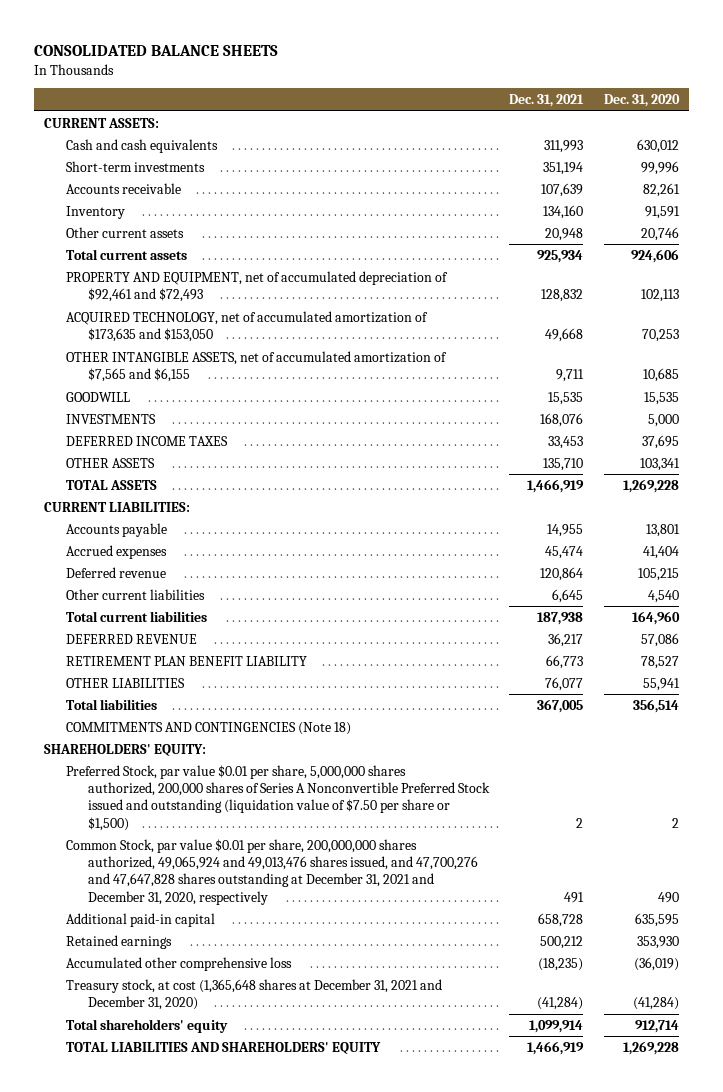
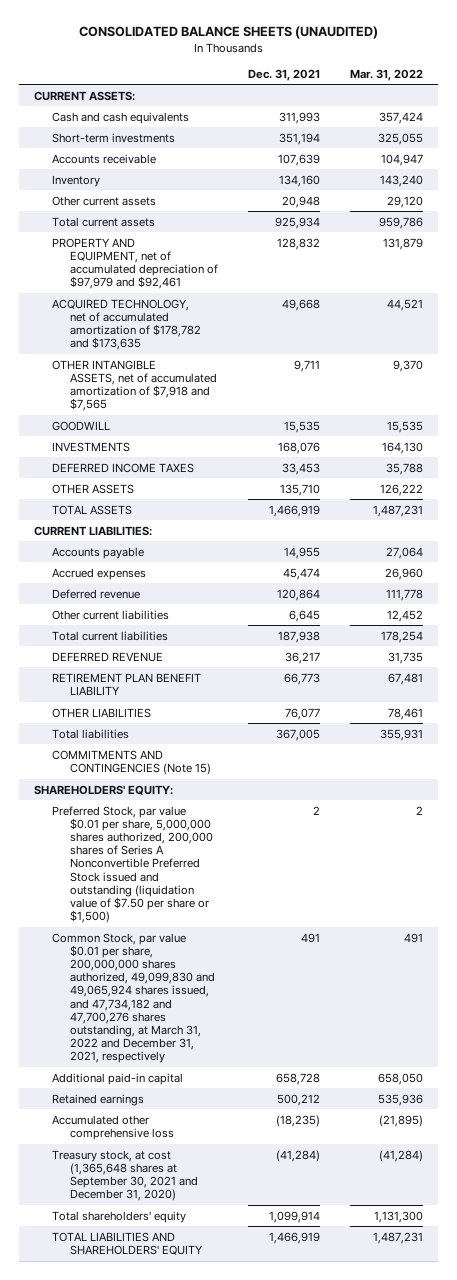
- CONSOLIDATED BALANCE SHEETS
+ CONSOLIDATED BALANCE SHEETS (UNAUDITED)
- | Dec. 31, 2021 | Dec. 31, 2020
+ | Dec. 31, 2021 | Mar. 31, 2022
- PROPERTY AND EQUIPMENT, net of accumulated depreciation of $92,461 and $72,493 | 128,832 | 102,113
- ACQUIRED TECHNOLOGY, net of accumulated amortization of $173,635 and $153,050 | 49,668 | 70,253
- OTHER INTANGIBLE ASSETS, net of accumulated amortization of $7,565 and $6,155 | 9,711 | 10,685
+ PROPERTY AND EQUIPMENT, net of accumulated depreciation of $97,979 and $92,461 | 128,832 | 131,879
+ ACQUIRED TECHNOLOGY, net of accumulated amortization of $178,782 and $173,635 | 49,668 | 44,521
+ OTHER INTANGIBLE ASSETS, net of accumulated amortization of $7,918 and $7,565 | 9,711 | 9,370
- COMMITMENTS AND CONTINGENCIES (Note 18)
+ COMMITMENTS AND CONTINGENCIES (Note 15)
- Common Stock, par value $0.01 per share, 200,000,000 shares authorized, 49,065,924 and 49,013,476 shares issued, and 47,700,276 and 47,647,828 shares outstanding at December 31, 2021 and December 31, 2020, respectively | 491 | 490
+ Common Stock, par value $0.01 per share, 200,000,000 shares authorized, 49,099,830 and 49,065,924 shares issued, and 47,734,182 and 47,700,276 shares outstanding, at March 31, 2022 and December 31, 2021, respectively | 491 | 491
- Treasury stock, at cost (1,365,648 shares at December 31, 2021 and December 31, 2020) | (41,284) | (41,284)
+ Treasury stock, at cost (1,365,648 shares at September 30, 2021 and December 31, 2020) | (41,284) | (41,284)

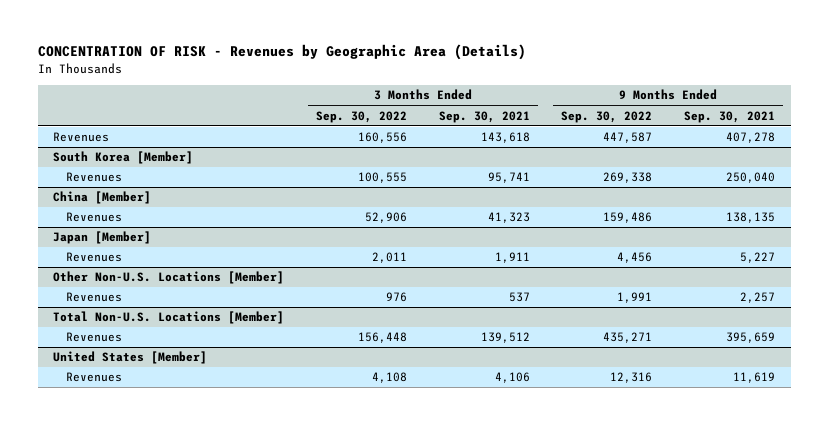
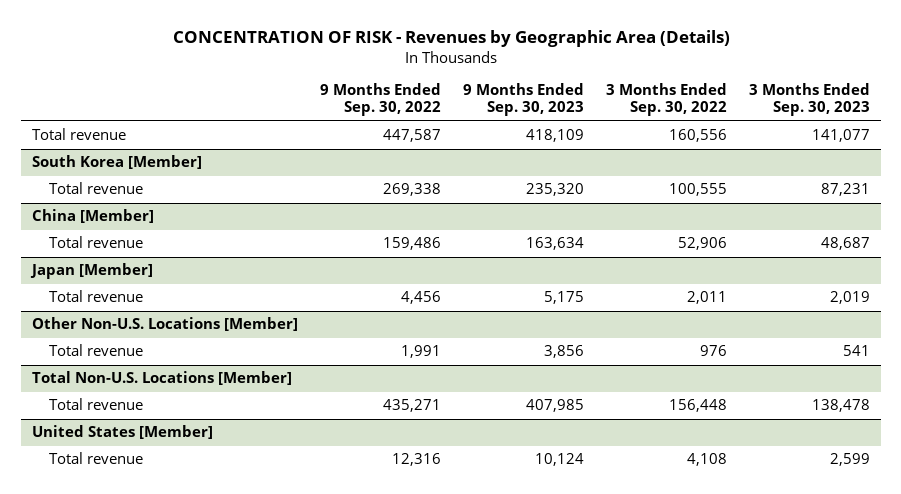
- | 3 Months Ended Sep. 30, 2022 | 3 Months Ended Sep. 30, 2021 | 9 Months Ended Sep. 30, 2022 | 9 Months Ended Sep. 30, 2021
+ | 9 Months Ended Sep. 30, 2022 | 9 Months Ended Sep. 30, 2023 | 3 Months Ended Sep. 30, 2022 | 3 Months Ended Sep. 30, 2023
- Revenues | 160,556 | 143,618 | 447,587 | 407,278
+ Total revenue | 447,587 | 418,109 | 160,556 | 141,077
@ South Korea [Member]
- Revenues | 100,555 | 95,741 | 269,338 | 250,040
+ Total revenue | 269,338 | 235,320 | 100,555 | 87,231
@ China [Member]
- Revenues | 52,906 | 41,323 | 159,486 | 138,135
+ Total revenue | 159,486 | 163,634 | 52,906 | 48,687
@ Japan [Member]
- Revenues | 2,011 | 1,911 | 4,456 | 5,227
+ Total revenue | 4,456 | 5,175 | 2,011 | 2,019
@ Other Non-U.S. Locations [Member]
- Revenues | 976 | 537 | 1,991 | 2,257
+ Total revenue | 1,991 | 3,856 | 976 | 541
@ Total Non-U.S. Locations [Member]
- Revenues | 156,448 | 139,512 | 435,271 | 395,659
+ Total revenue | 435,271 | 407,985 | 156,448 | 138,478
@ United States [Member]
- Revenues | 4,108 | 4,106 | 12,316 | 11,619
+ Total revenue | 12,316 | 10,124 | 4,108 | 2,599

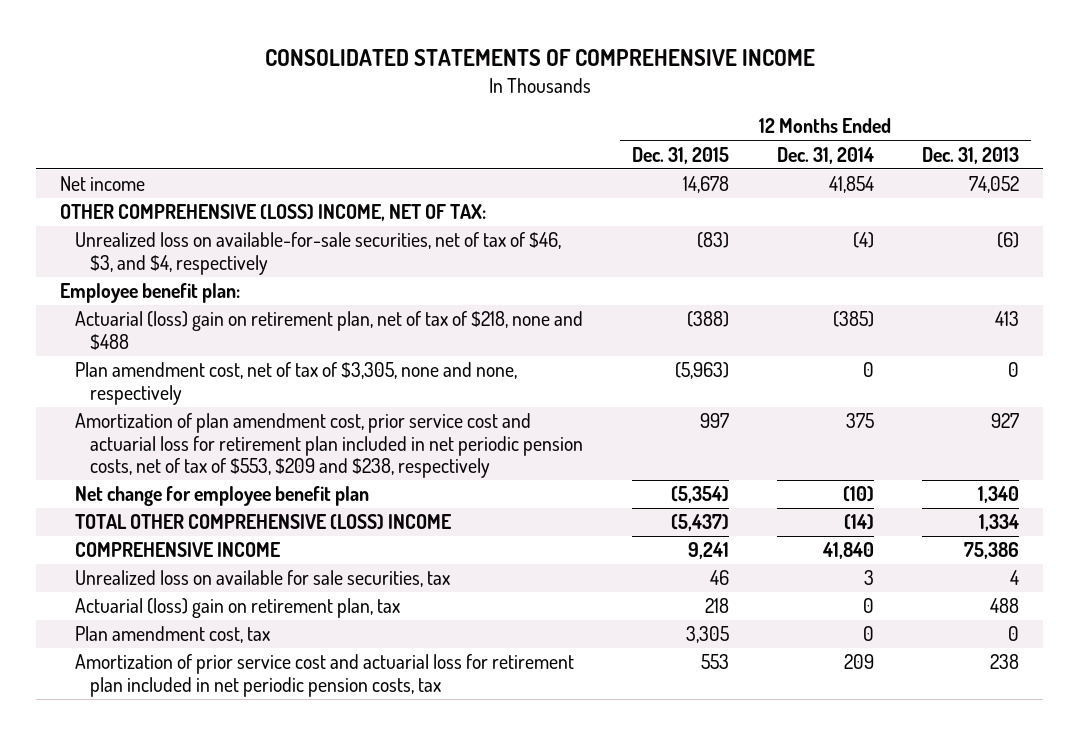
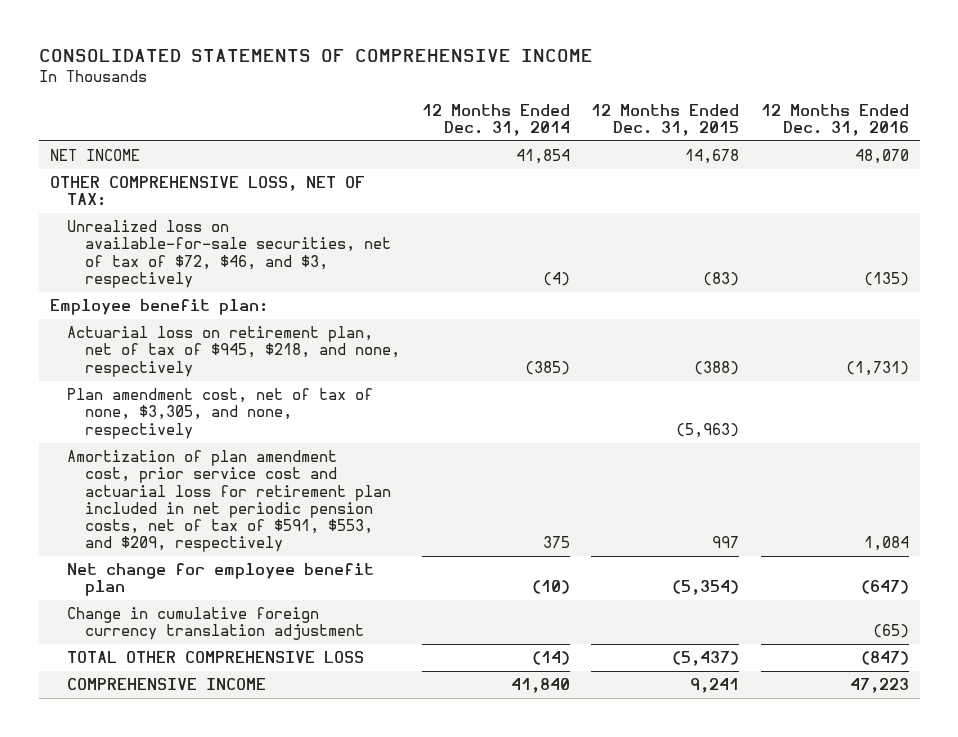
- | 12 Months Ended Dec. 31, 2015 | 12 Months Ended Dec. 31, 2014 | 12 Months Ended Dec. 31, 2013
+ | 12 Months Ended Dec. 31, 2014 | 12 Months Ended Dec. 31, 2015 | 12 Months Ended Dec. 31, 2016
- Net income | 14,678 | 41,854 | 74,052
- OTHER COMPREHENSIVE (LOSS) INCOME, NET OF TAX:
- Unrealized loss on available-for-sale securities, net of tax of $46, $3, and $4, respectively | (83) | (4) | (6)
+ NET INCOME | 41,854 | 14,678 | 48,070
+ OTHER COMPREHENSIVE LOSS, NET OF TAX:
+ Unrealized loss on available-for-sale securities, net of tax of $72, $46, and $3, respectively | (4) | (83) | (135)
- Actuarial (loss) gain on retirement plan, net of tax of $218, none and $488 | (388) | (385) | 413
- Plan amendment cost, net of tax of $3,305, none and none, respectively | (5,963) | 0 | 0
- Amortization of plan amendment cost, prior service cost and actuarial loss for retirement plan included in net periodic pension costs, net of tax of $553, $209 and $238, respectively | 997 | 375 | 927
+ Actuarial loss on retirement plan, net of tax of $945, $218, and none, respectively | (385) | (388) | (1,731)
+ Plan amendment cost, net of tax of none, $3,305, and none, respectively | | (5,963) |
+ Amortization of plan amendment cost, prior service cost and actuarial loss for retirement plan included in net periodic pension costs, net of tax of $591, $553, and $209, respectively | 375 | 997 | 1,084
- TOTAL OTHER COMPREHENSIVE (LOSS) INCOME | (5,437) | (14) | 1,334
+ Change in cumulative foreign currency translation adjustment | | | (65)
+ TOTAL OTHER COMPREHENSIVE LOSS | (14) | (5,437) | (847)
- Unrealized loss on available for sale securities, tax | 46 | 3 | 4
- Actuarial (loss) gain on retirement plan, tax | 218 | 0 | 488
- Plan amendment cost, tax | 3,305 | 0 | 0
- Amortization of prior service cost and actuarial loss for retirement plan included in net periodic pension costs, tax | 553 | 209 | 238

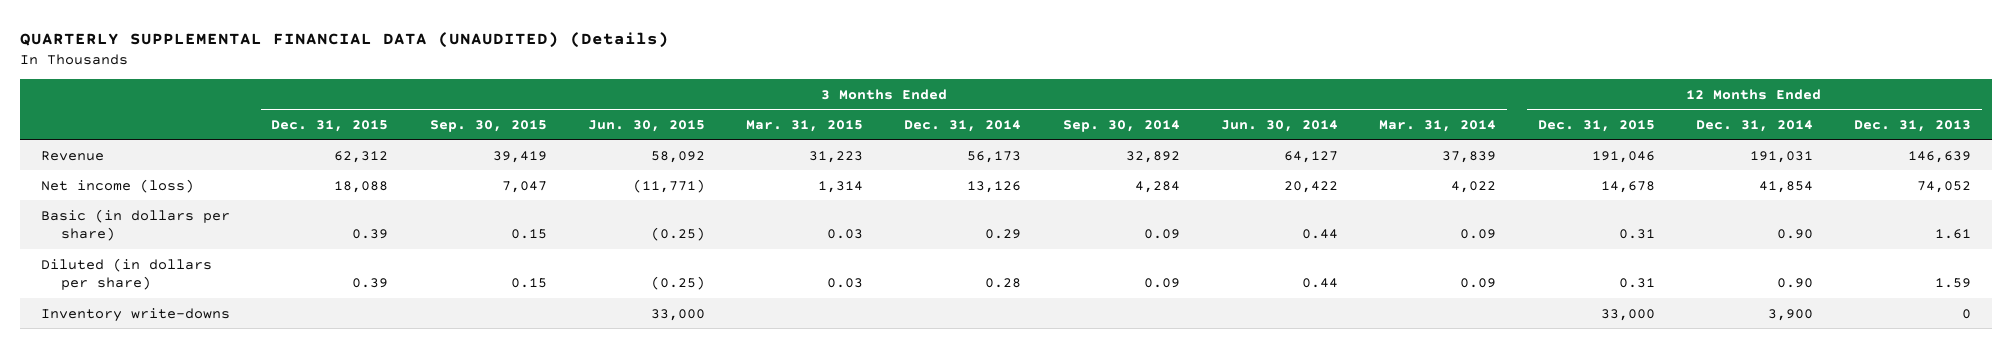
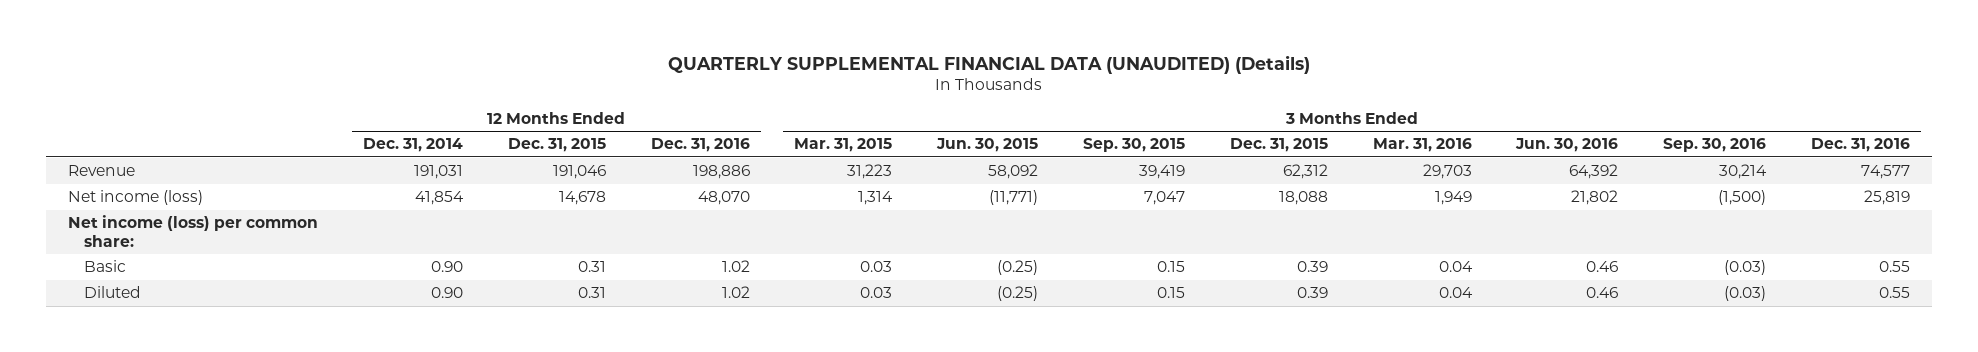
- | 3 Months Ended Dec. 31, 2015 | 3 Months Ended Sep. 30, 2015 | 3 Months Ended Jun. 30, 2015 | 3 Months Ended Mar. 31, 2015 | 3 Months Ended Dec. 31, 2014 | 3 Months Ended Sep. 30, 2014 | 3 Months Ended Jun. 30, 2014 | 3 Months Ended Mar. 31, 2014 | 12 Months Ended Dec. 31, 2015 | 12 Months Ended Dec. 31, 2014 | 12 Months Ended Dec. 31, 2013
+ | 12 Months Ended Dec. 31, 2014 | 12 Months Ended Dec. 31, 2015 | 12 Months Ended Dec. 31, 2016 | 3 Months Ended Mar. 31, 2015 | 3 Months Ended Jun. 30, 2015 | 3 Months Ended Sep. 30, 2015 | 3 Months Ended Dec. 31, 2015 | 3 Months Ended Mar. 31, 2016 | 3 Months Ended Jun. 30, 2016 | 3 Months Ended Sep. 30, 2016 | 3 Months Ended Dec. 31, 2016
- Basic (in dollars per share) | 0.39 | 0.15 | (0.25) | 0.03 | 0.29 | 0.09 | 0.44 | 0.09 | 0.31 | 0.90 | 1.61
- Diluted (in dollars per share) | 0.39 | 0.15 | (0.25) | 0.03 | 0.28 | 0.09 | 0.44 | 0.09 | 0.31 | 0.90 | 1.59
- Inventory write-downs | | | 33,000 | | | | | | 33,000 | 3,900 | 0
+ Net income (loss) per common share:
+ Basic | 0.90 | 0.31 | 1.02 | 0.03 | (0.25) | 0.15 | 0.39 | 0.04 | 0.46 | (0.03) | 0.55
+ Diluted | 0.90 | 0.31 | 1.02 | 0.03 | (0.25) | 0.15 | 0.39 | 0.04 | 0.46 | (0.03) | 0.55

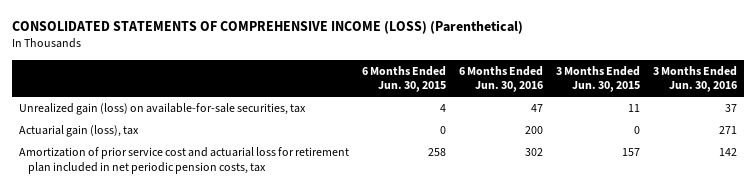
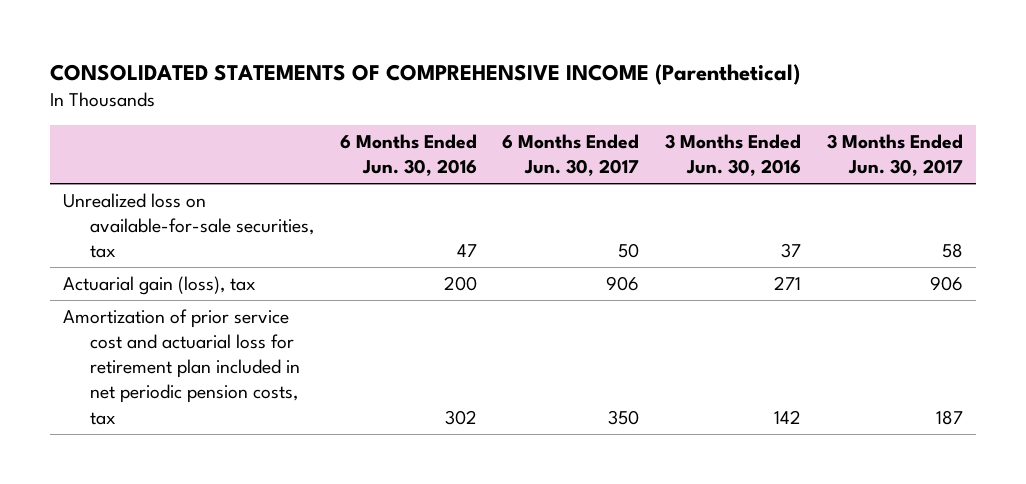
- CONSOLIDATED STATEMENTS OF COMPREHENSIVE INCOME (LOSS) (Parenthetical)
+ CONSOLIDATED STATEMENTS OF COMPREHENSIVE INCOME (Parenthetical)
- | 6 Months Ended Jun. 30, 2015 | 6 Months Ended Jun. 30, 2016 | 3 Months Ended Jun. 30, 2015 | 3 Months Ended Jun. 30, 2016
+ | 6 Months Ended Jun. 30, 2016 | 6 Months Ended Jun. 30, 2017 | 3 Months Ended Jun. 30, 2016 | 3 Months Ended Jun. 30, 2017
- Unrealized gain (loss) on available-for-sale securities, tax | 4 | 47 | 11 | 37
+ Unrealized loss on available-for-sale securities, tax | 47 | 50 | 37 | 58

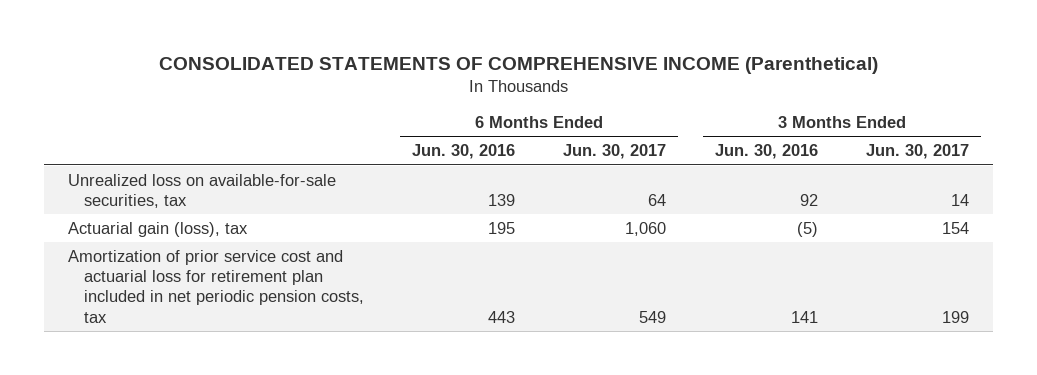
- Unrealized loss on available-for-sale securities, tax | 47 | 50 | 37 | 58
- Actuarial gain (loss), tax | 200 | 906 | 271 | 906
- Amortization of prior service cost and actuarial loss for retirement plan included in net periodic pension costs, tax | 302 | 350 | 142 | 187
+ Unrealized loss on available-for-sale securities, tax | 139 | 64 | 92 | 14
+ Actuarial gain (loss), tax | 195 | 1,060 | (5) | 154
+ Amortization of prior service cost and actuarial loss for retirement plan included in net periodic pension costs, tax | 443 | 549 | 141 | 199

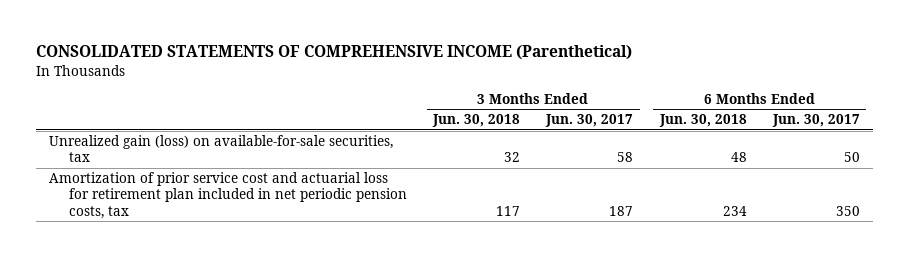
- | 6 Months Ended Jun. 30, 2016 | 6 Months Ended Jun. 30, 2017 | 3 Months Ended Jun. 30, 2016 | 3 Months Ended Jun. 30, 2017
+ | 3 Months Ended Jun. 30, 2018 | 3 Months Ended Jun. 30, 2017 | 6 Months Ended Jun. 30, 2018 | 6 Months Ended Jun. 30, 2017
- Unrealized loss on available-for-sale securities, tax | 139 | 64 | 92 | 14
- Actuarial gain (loss), tax | 195 | 1,060 | (5) | 154
- Amortization of prior service cost and actuarial loss for retirement plan included in net periodic pension costs, tax | 443 | 549 | 141 | 199
+ Unrealized gain (loss) on available-for-sale securities, tax | 32 | 58 | 48 | 50
+ Amortization of prior service cost and actuarial loss for retirement plan included in net periodic pension costs, tax | 117 | 187 | 234 | 350

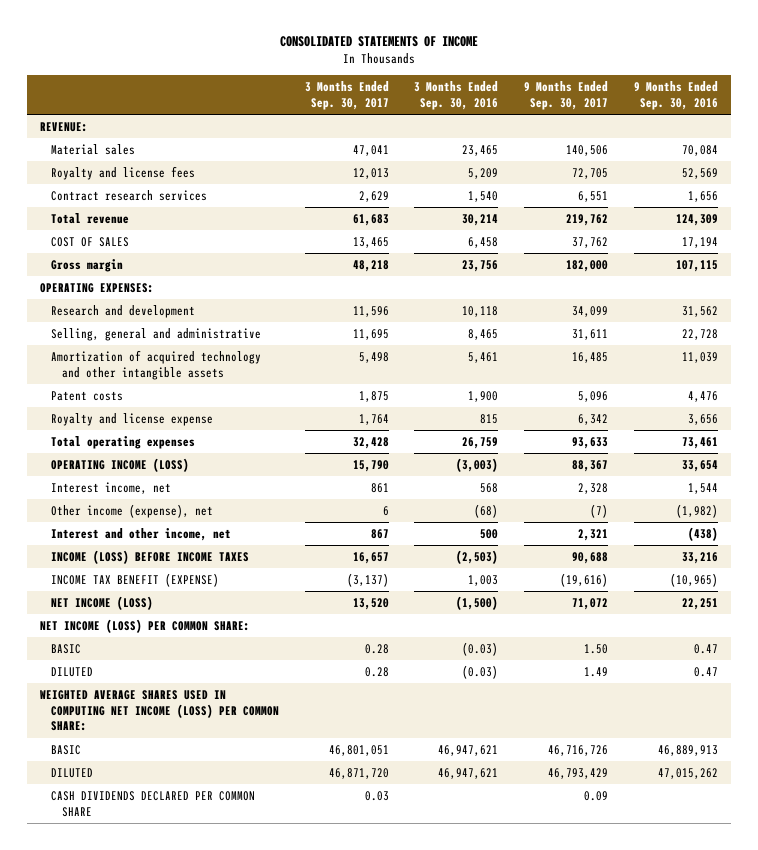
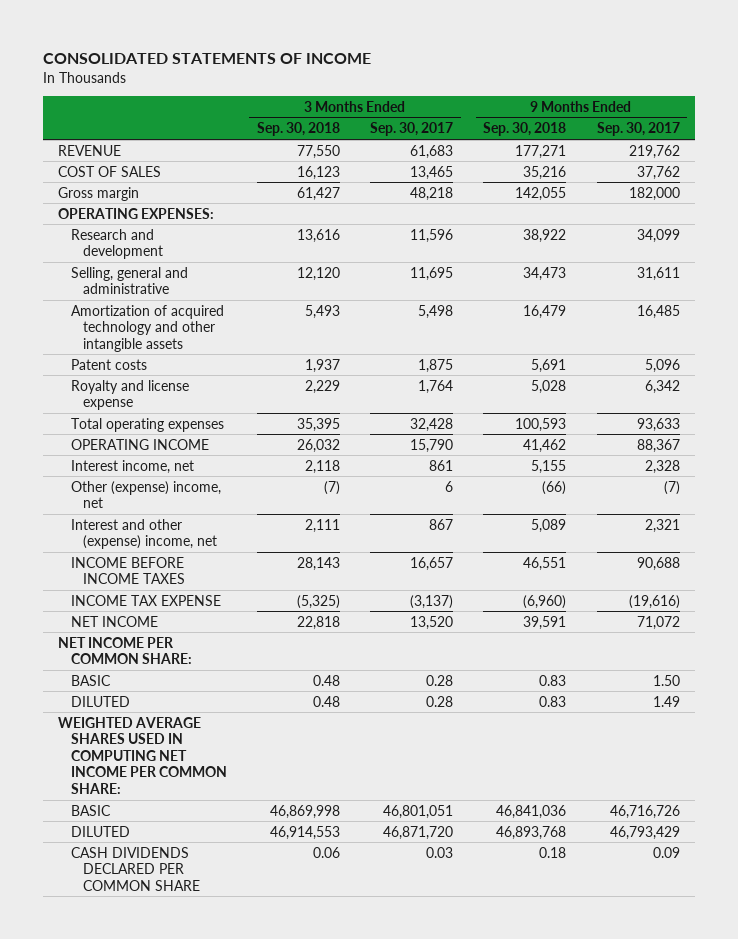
- | 3 Months Ended Sep. 30, 2017 | 3 Months Ended Sep. 30, 2016 | 9 Months Ended Sep. 30, 2017 | 9 Months Ended Sep. 30, 2016
+ | 3 Months Ended Sep. 30, 2018 | 3 Months Ended Sep. 30, 2017 | 9 Months Ended Sep. 30, 2018 | 9 Months Ended Sep. 30, 2017
- REVENUE:
- Material sales | 47,041 | 23,465 | 140,506 | 70,084
- Royalty and license fees | 12,013 | 5,209 | 72,705 | 52,569
- Contract research services | 2,629 | 1,540 | 6,551 | 1,656
- Total revenue | 61,683 | 30,214 | 219,762 | 124,309
+ REVENUE | 77,550 | 61,683 | 177,271 | 219,762
- OPERATING INCOME (LOSS) | 15,790 | (3,003) | 88,367 | 33,654
+ OPERATING INCOME | 26,032 | 15,790 | 41,462 | 88,367
- Other income (expense), net | 6 | (68) | (7) | (1,982)
- Interest and other income, net | 867 | 500 | 2,321 | (438)
- INCOME (LOSS) BEFORE INCOME TAXES | 16,657 | (2,503) | 90,688 | 33,216
- INCOME TAX BENEFIT (EXPENSE) | (3,137) | 1,003 | (19,616) | (10,965)
- NET INCOME (LOSS) | 13,520 | (1,500) | 71,072 | 22,251
- NET INCOME (LOSS) PER COMMON SHARE:
+ Other (expense) income, net | (7) | 6 | (66) | (7)
+ Interest and other (expense) income, net | 2,111 | 867 | 5,089 | 2,321
+ INCOME BEFORE INCOME TAXES | 28,143 | 16,657 | 46,551 | 90,688
+ INCOME TAX EXPENSE | (5,325) | (3,137) | (6,960) | (19,616)
+ NET INCOME | 22,818 | 13,520 | 39,591 | 71,072
+ NET INCOME PER COMMON SHARE:
- WEIGHTED AVERAGE SHARES USED IN COMPUTING NET INCOME (LOSS) PER COMMON SHARE:
+ WEIGHTED AVERAGE SHARES USED IN COMPUTING NET INCOME PER COMMON SHARE:

